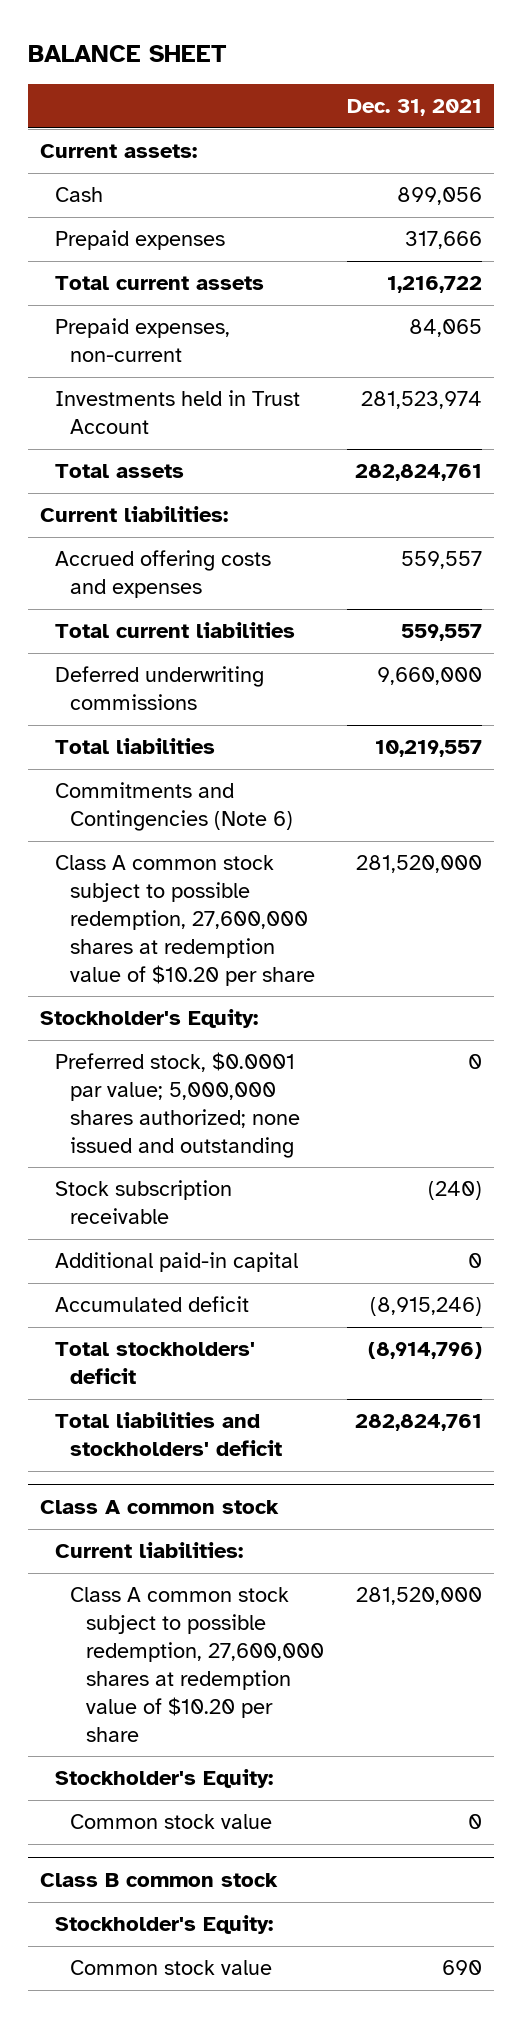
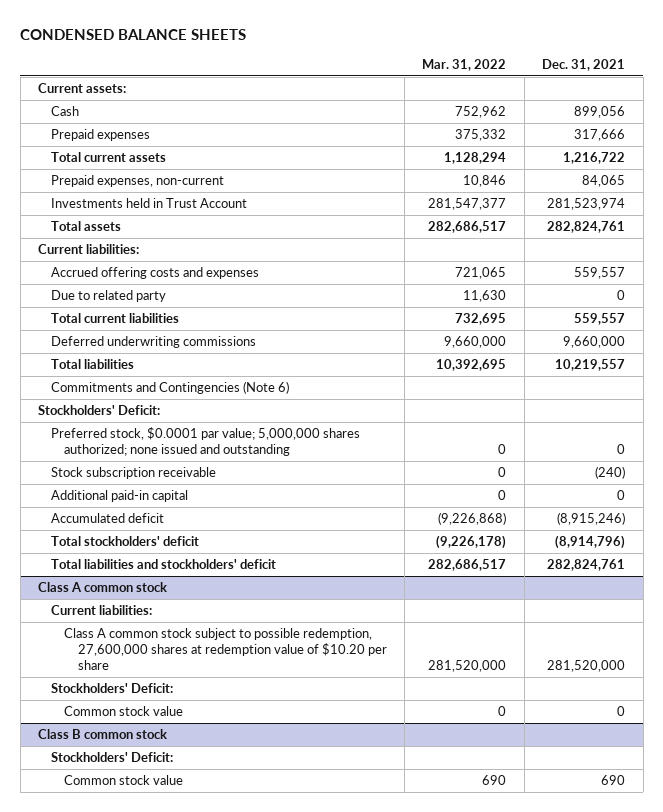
- BALANCE SHEET
+ CONDENSED BALANCE SHEETS
- | Dec. 31, 2021
+ | Mar. 31, 2022 | Dec. 31, 2021
+ Due to related party | 11,630 | 0
- Class A common stock subject to possible redemption, 27,600,000 shares at redemption value of $10.20 per share | 281,520,000
- Stockholder's Equity:
+ Stockholders' Deficit:
@ Class A common stock
- Stockholder's Equity:
+ Stockholders' Deficit:
@ Class B common stock
- Stockholder's Equity:
+ Stockholders' Deficit:

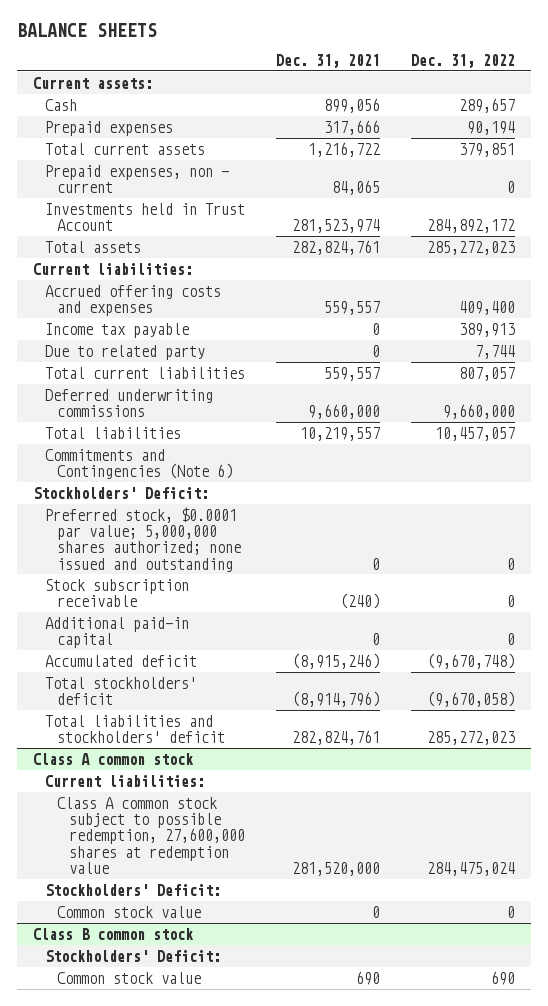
- CONDENSED BALANCE SHEETS
+ BALANCE SHEETS
- | Mar. 31, 2022 | Dec. 31, 2021
+ | Dec. 31, 2021 | Dec. 31, 2022
- Prepaid expenses, non-current | 10,846 | 84,065
+ Prepaid expenses, non - current | 84,065 | 0
+ Income tax payable | 0 | 389,913
@ Class A common stock
- Class A common stock subject to possible redemption, 27,600,000 shares at redemption value of $10.20 per share | 281,520,000 | 281,520,000
+ Class A common stock subject to possible redemption, 27,600,000 shares at redemption value | 281,520,000 | 284,475,024

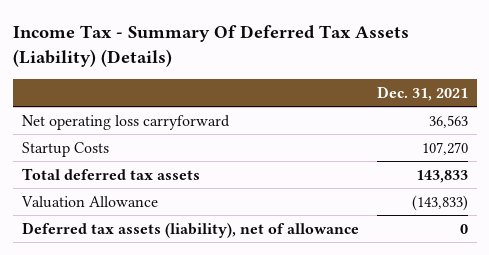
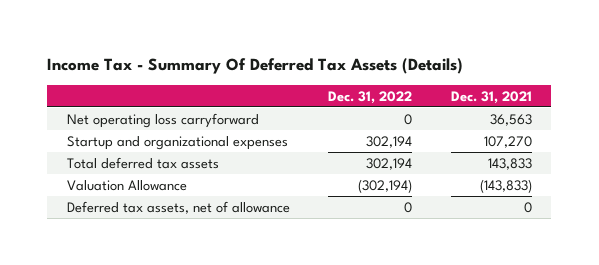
- Income Tax - Summary Of Deferred Tax Assets (Liability) (Details)
+ Income Tax - Summary Of Deferred Tax Assets (Details)
- | Dec. 31, 2021
+ | Dec. 31, 2022 | Dec. 31, 2021
- Startup Costs | 107,270
+ Startup and organizational expenses | 302,194 | 107,270
- Deferred tax assets (liability), net of allowance | 0
+ Deferred tax assets, net of allowance | 0 | 0

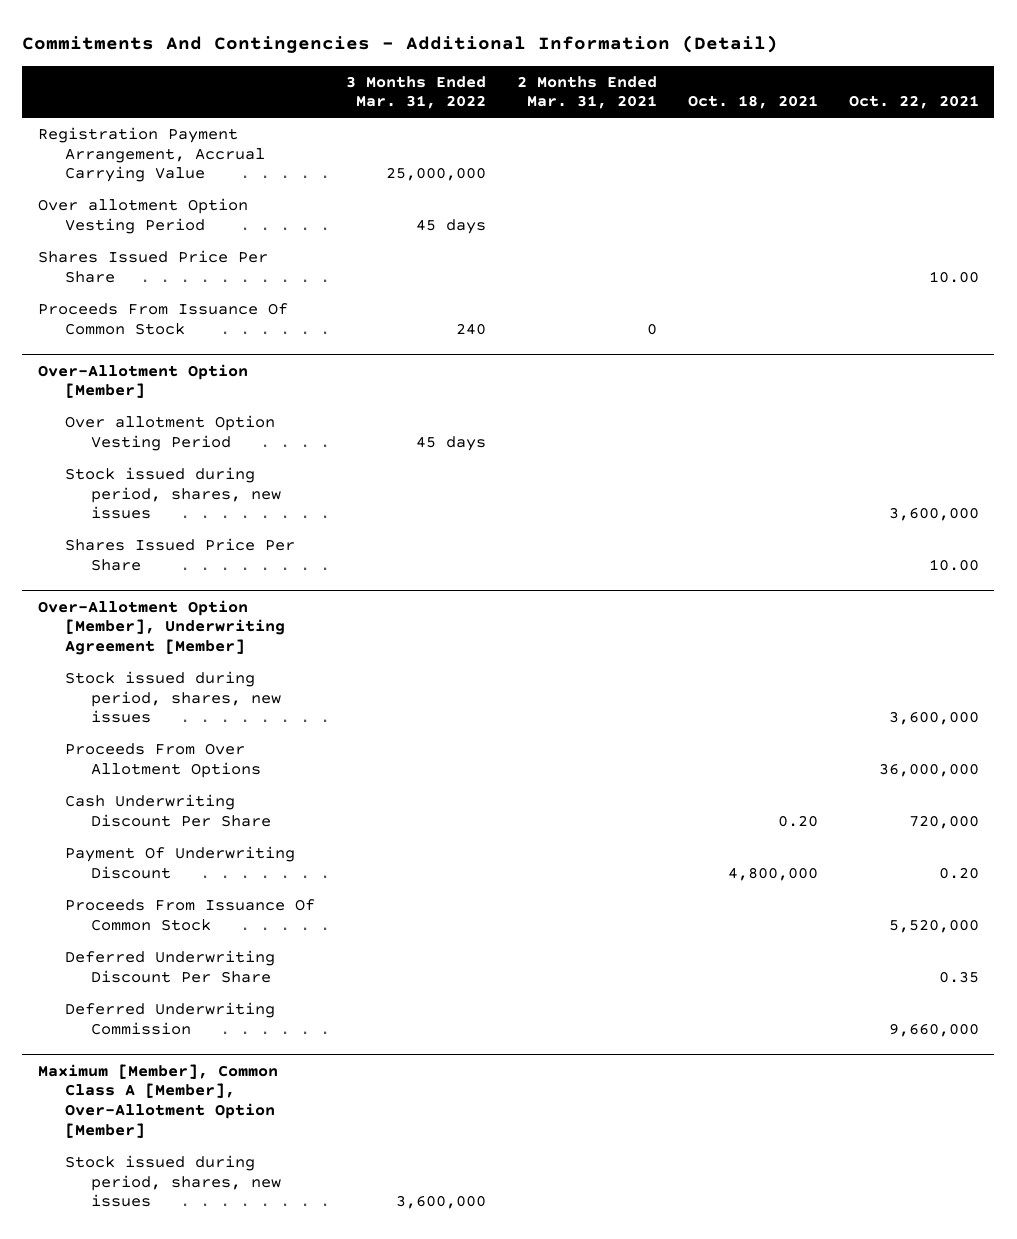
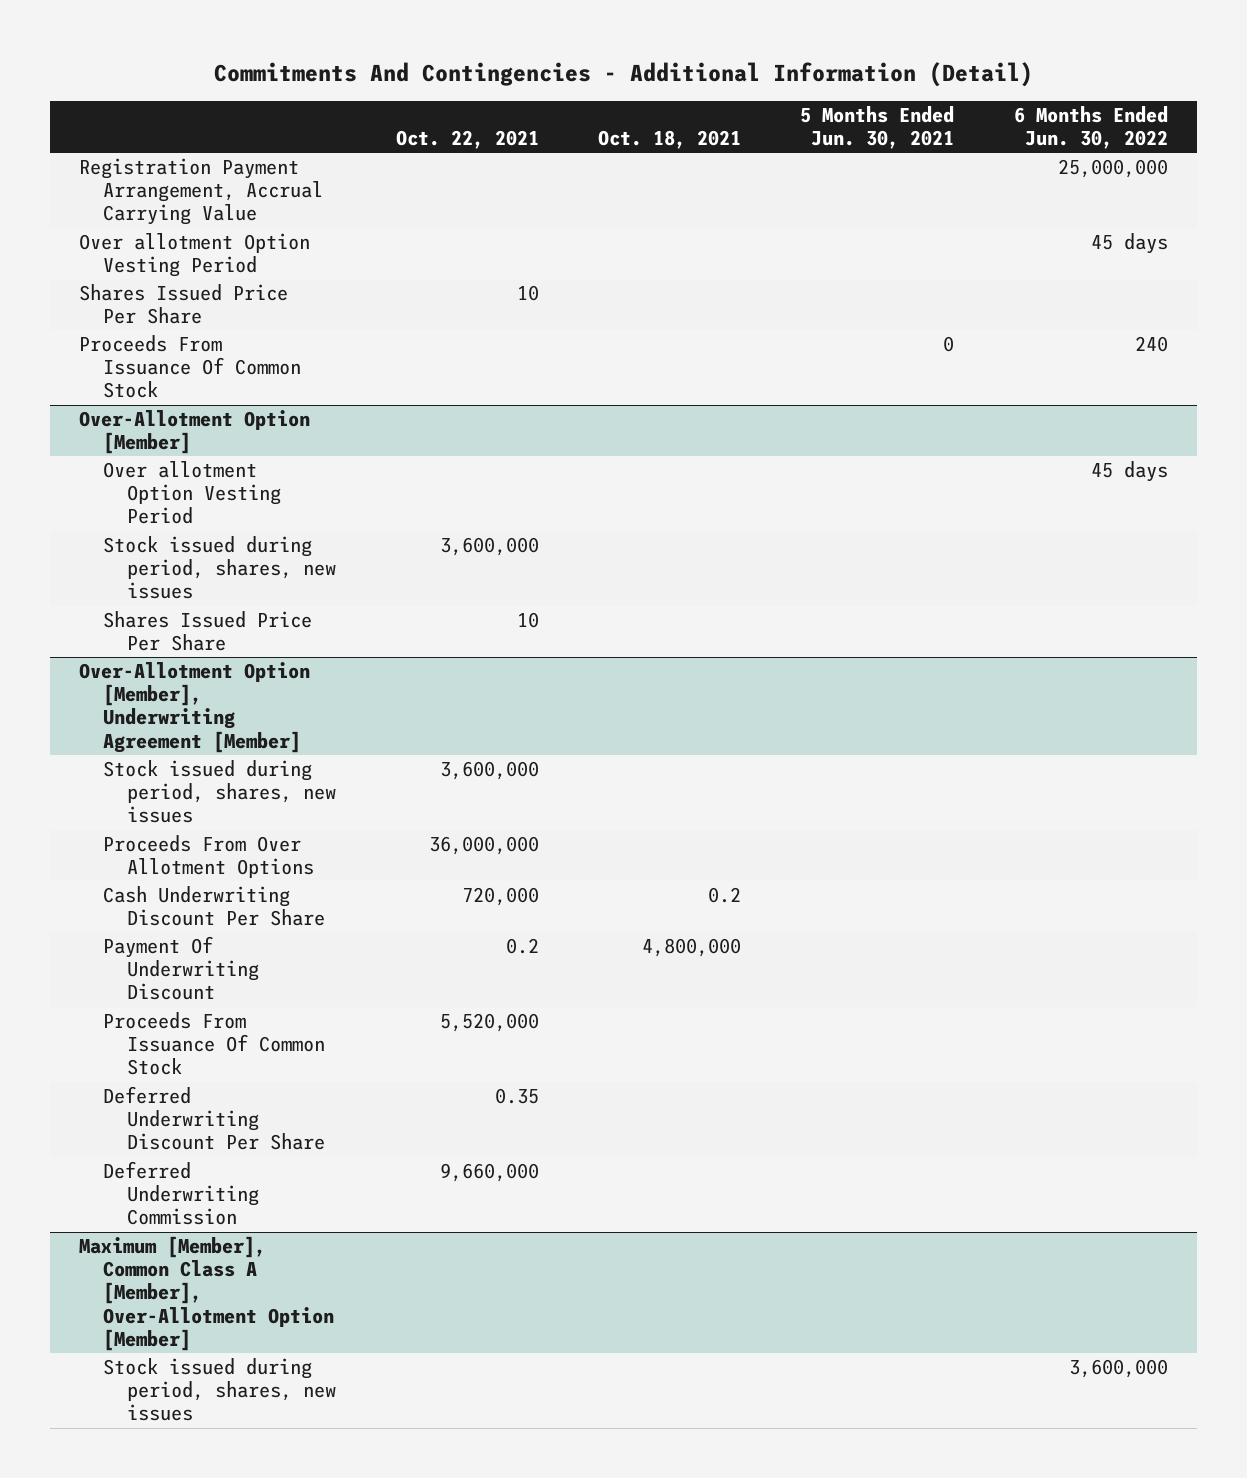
- | 3 Months Ended Mar. 31, 2022 | 2 Months Ended Mar. 31, 2021 | Oct. 18, 2021 | Oct. 22, 2021
+ | Oct. 22, 2021 | Oct. 18, 2021 | 5 Months Ended Jun. 30, 2021 | 6 Months Ended Jun. 30, 2022
- Shares Issued Price Per Share | | | | 10.00
+ Shares Issued Price Per Share | 10 | | |
@ Over-Allotment Option [Member]
- Shares Issued Price Per Share | | | | 10.00
+ Shares Issued Price Per Share | 10 | | |
@ Over-Allotment Option [Member], Underwriting Agreement [Member]
- Cash Underwriting Discount Per Share | | | 0.20 | 720,000
- Payment Of Underwriting Discount | | | 4,800,000 | 0.20
+ Cash Underwriting Discount Per Share | 720,000 | 0.2 | |
+ Payment Of Underwriting Discount | 0.2 | 4,800,000 | |

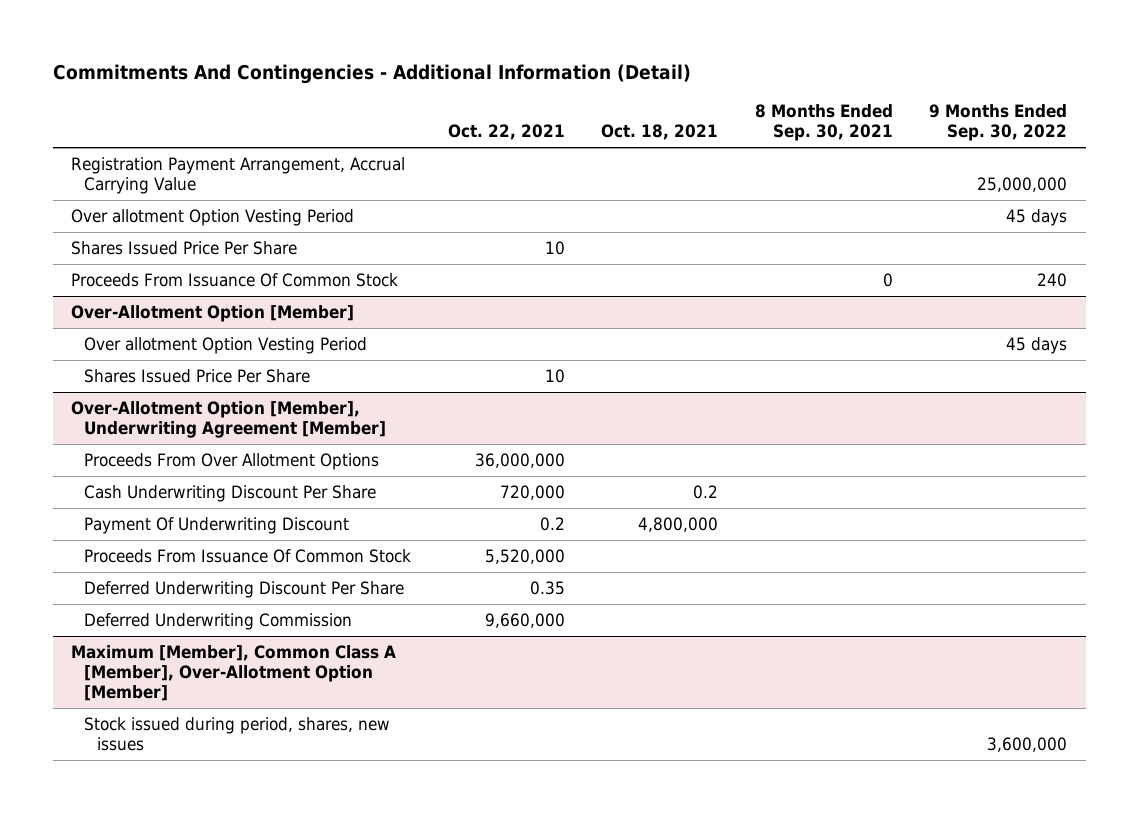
- | Oct. 22, 2021 | Oct. 18, 2021 | 5 Months Ended Jun. 30, 2021 | 6 Months Ended Jun. 30, 2022
+ | Oct. 22, 2021 | Oct. 18, 2021 | 8 Months Ended Sep. 30, 2021 | 9 Months Ended Sep. 30, 2022
@ Over-Allotment Option [Member]
- Stock issued during period, shares, new issues | 3,600,000 | | |
@ Over-Allotment Option [Member], Underwriting Agreement [Member]
- Stock issued during period, shares, new issues | 3,600,000 | | |

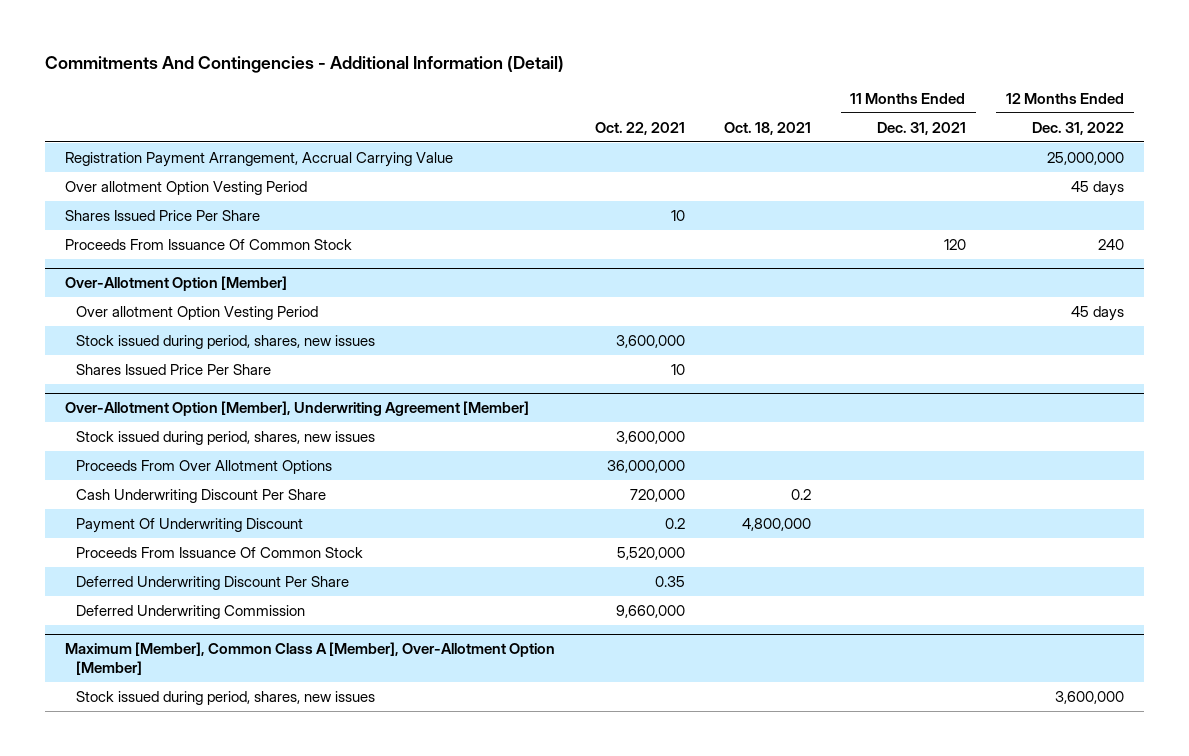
- | Oct. 22, 2021 | Oct. 18, 2021 | 8 Months Ended Sep. 30, 2021 | 9 Months Ended Sep. 30, 2022
+ | Oct. 22, 2021 | Oct. 18, 2021 | 11 Months Ended Dec. 31, 2021 | 12 Months Ended Dec. 31, 2022
@ Over-Allotment Option [Member]
+ Stock issued during period, shares, new issues | 3,600,000 | | |
@ Over-Allotment Option [Member], Underwriting Agreement [Member]
+ Stock issued during period, shares, new issues | 3,600,000 | | |

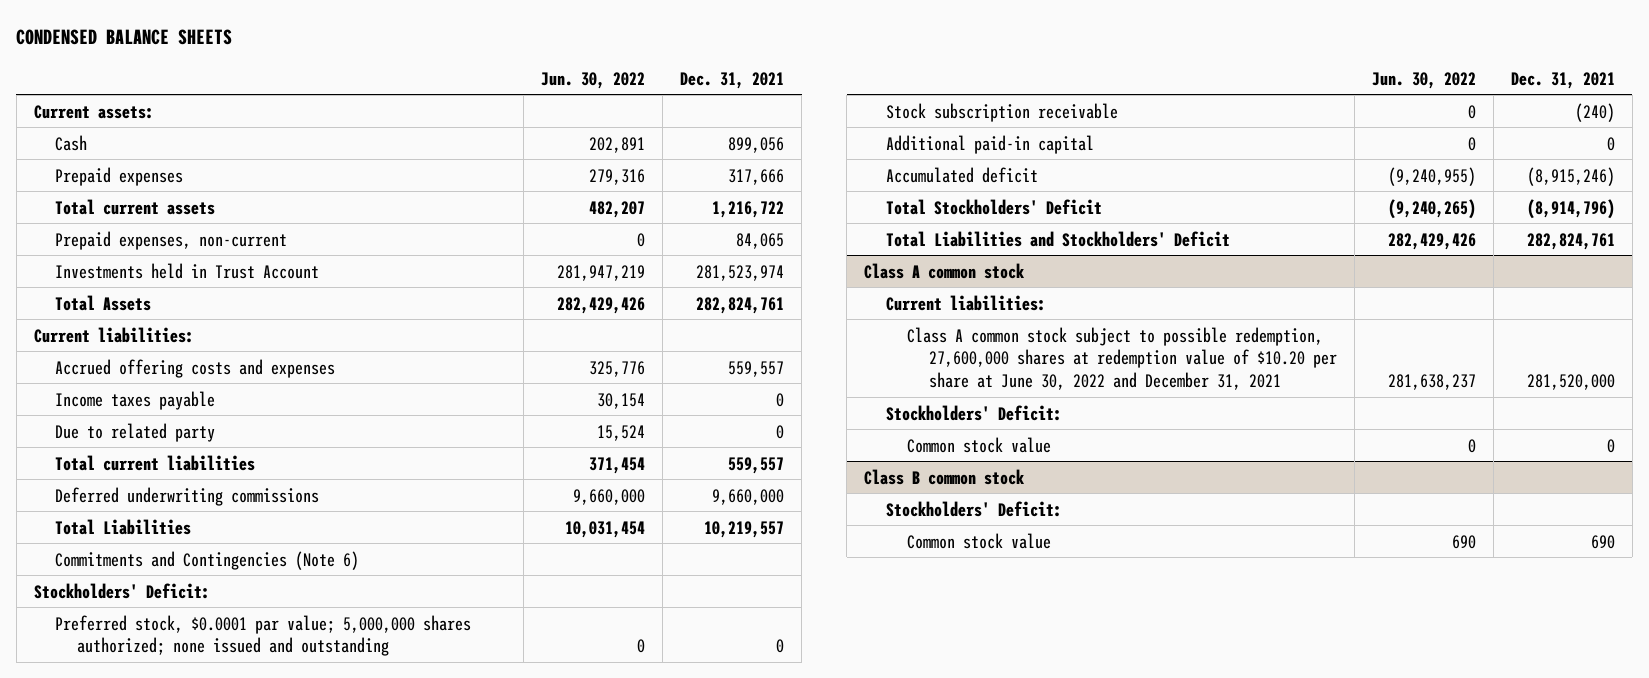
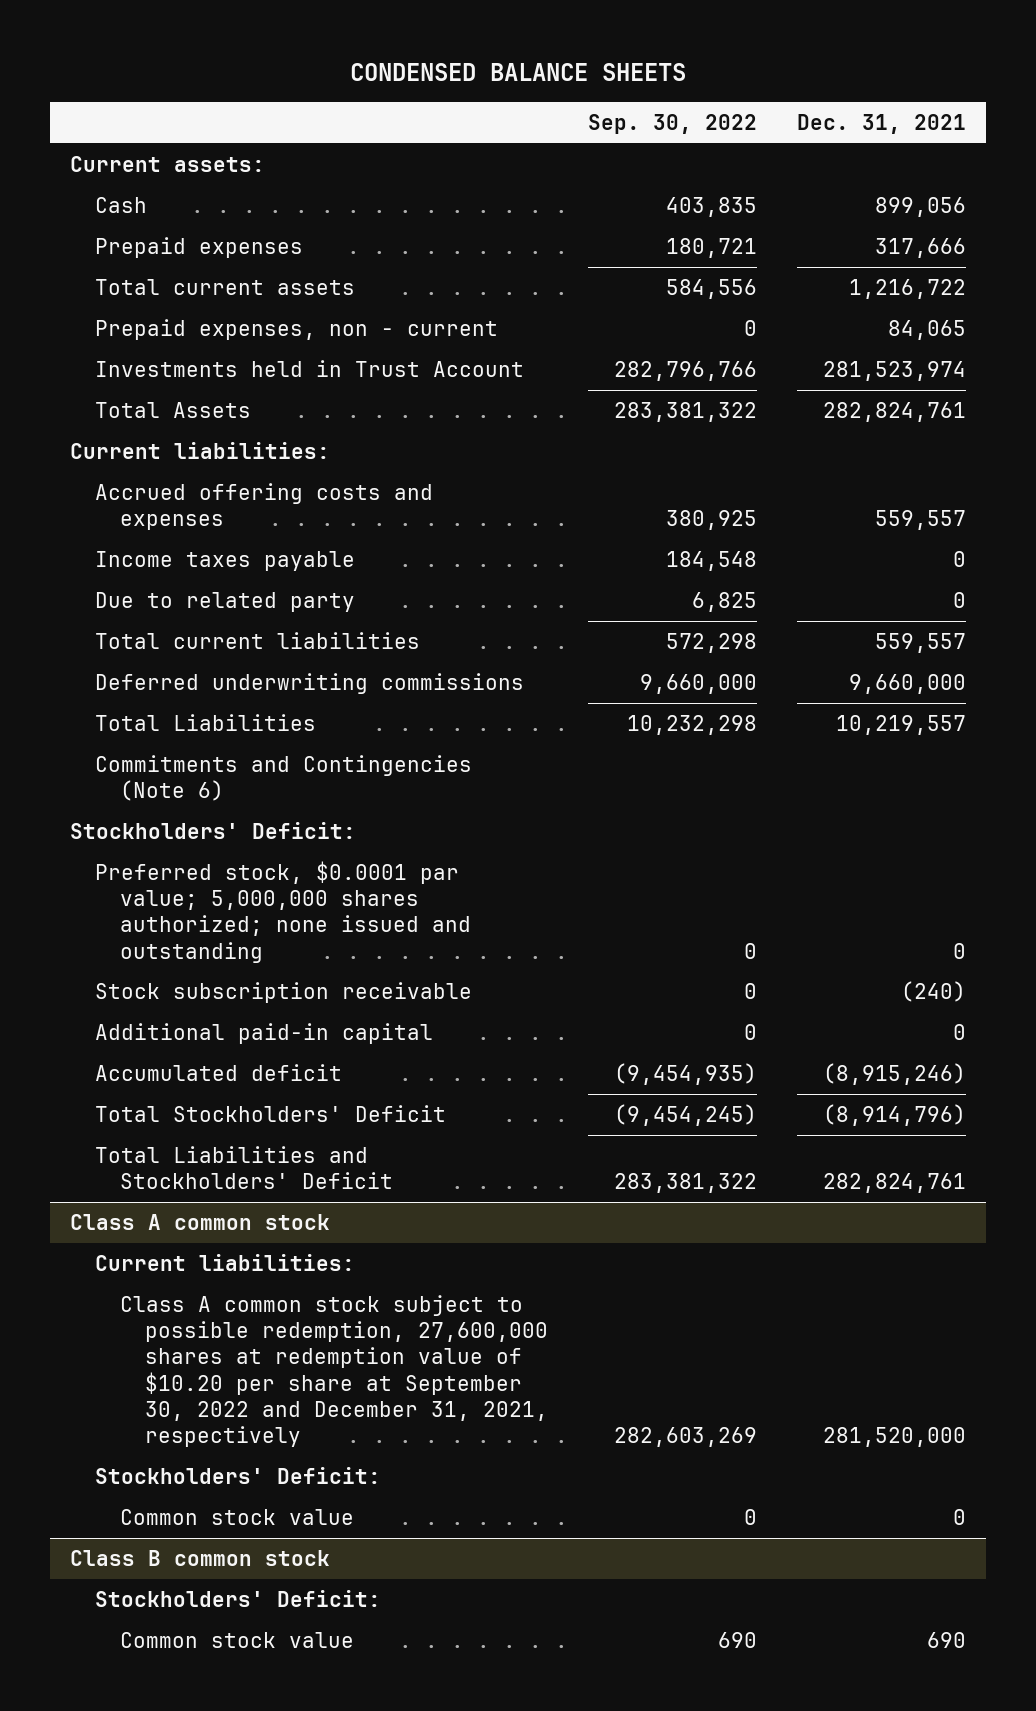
- | Jun. 30, 2022 | Dec. 31, 2021
+ | Sep. 30, 2022 | Dec. 31, 2021
- Prepaid expenses, non-current | 0 | 84,065
+ Prepaid expenses, non - current | 0 | 84,065
@ Class A common stock
- Class A common stock subject to possible redemption, 27,600,000 shares at redemption value of $10.20 per share at June 30, 2022 and December 31, 2021 | 281,638,237 | 281,520,000
+ Class A common stock subject to possible redemption, 27,600,000 shares at redemption value of $10.20 per share at September 30, 2022 and December 31, 2021, respectively | 282,603,269 | 281,520,000

